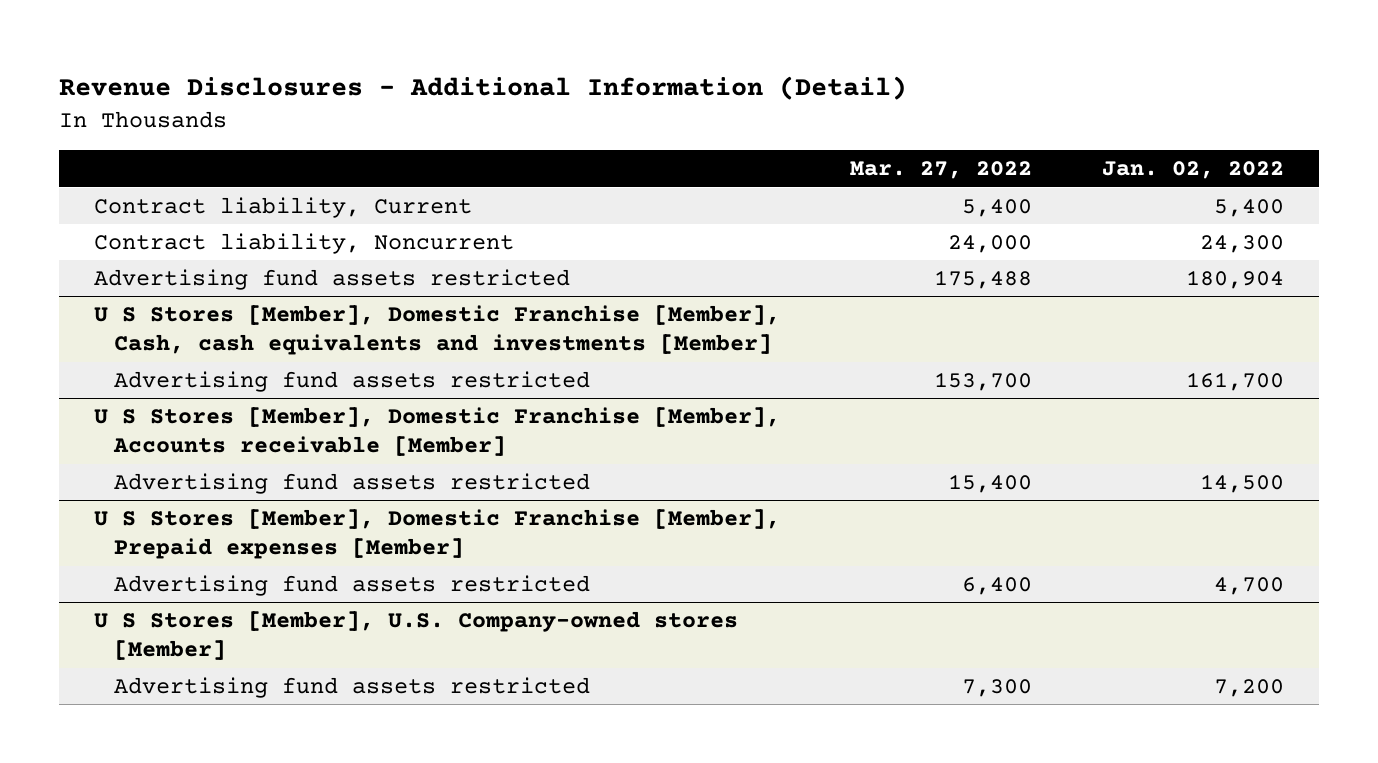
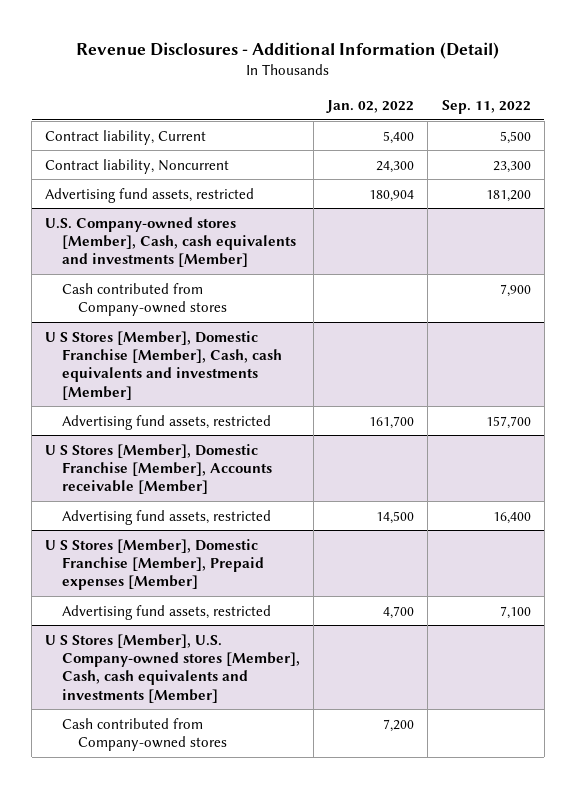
- | Mar. 27, 2022 | Jan. 02, 2022
+ | Jan. 02, 2022 | Sep. 11, 2022
- Advertising fund assets restricted | 175,488 | 180,904
+ Advertising fund assets, restricted | 180,904 | 181,200
+ U.S. Company-owned stores [Member], Cash, cash equivalents and investments [Member]
+ Cash contributed from Company-owned stores | | 7,900
@ U S Stores [Member], Domestic Franchise [Member], Cash, cash equivalents and investments [Member]
- Advertising fund assets restricted | 153,700 | 161,700
+ Advertising fund assets, restricted | 161,700 | 157,700
@ U S Stores [Member], Domestic Franchise [Member], Accounts receivable [Member]
- Advertising fund assets restricted | 15,400 | 14,500
+ Advertising fund assets, restricted | 14,500 | 16,400
@ U S Stores [Member], Domestic Franchise [Member], Prepaid expenses [Member]
- Advertising fund assets restricted | 6,400 | 4,700
- U S Stores [Member], U.S. Company-owned stores [Member]
- Advertising fund assets restricted | 7,300 | 7,200
@ U S Stores [Member], Domestic Franchise [Member], Prepaid expenses [Member]
+ Advertising fund assets, restricted | 4,700 | 7,100
+ U S Stores [Member], U.S. Company-owned stores [Member], Cash, cash equivalents and investments [Member]
+ Cash contributed from Company-owned stores | 7,200 |

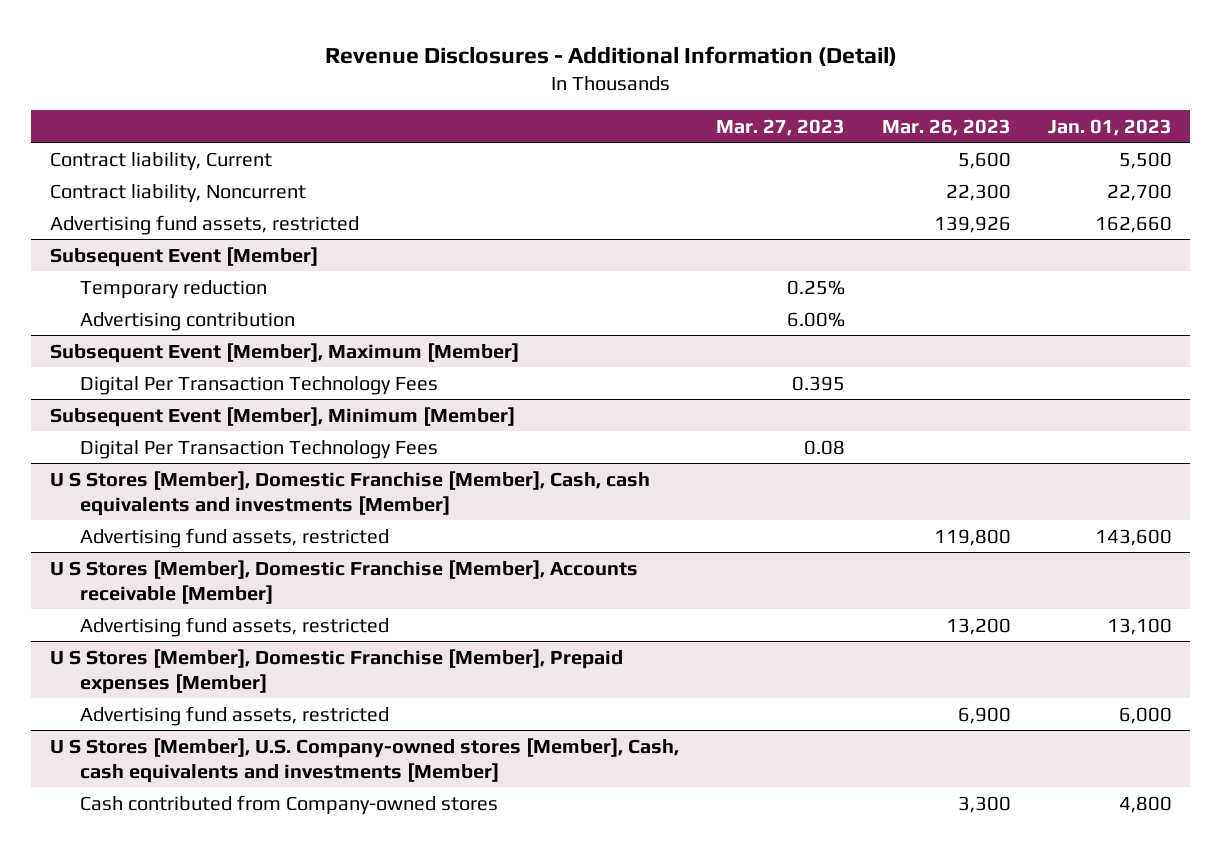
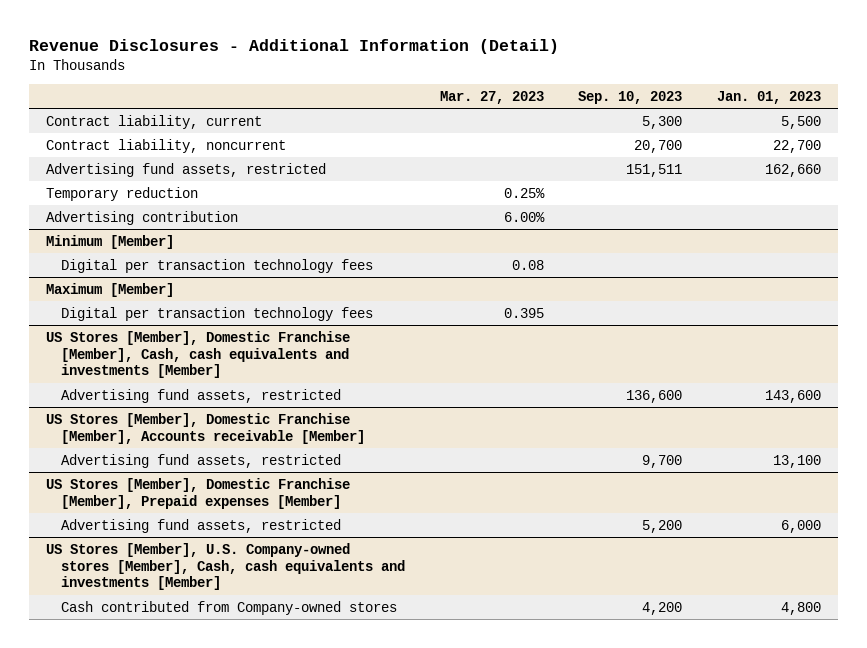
- | Mar. 27, 2023 | Mar. 26, 2023 | Jan. 01, 2023
+ | Mar. 27, 2023 | Sep. 10, 2023 | Jan. 01, 2023
- Contract liability, Current | | 5,600 | 5,500
- Contract liability, Noncurrent | | 22,300 | 22,700
+ Contract liability, current | | 5,300 | 5,500
+ Contract liability, noncurrent | | 20,700 | 22,700
- Subsequent Event [Member]
- Subsequent Event [Member], Maximum [Member]
- Digital Per Transaction Technology Fees | 0.395 | |
- Subsequent Event [Member], Minimum [Member]
- Digital Per Transaction Technology Fees | 0.08 | |
- U S Stores [Member], Domestic Franchise [Member], Cash, cash equivalents and investments [Member]
+ Minimum [Member]
+ Digital per transaction technology fees | 0.08 | |
+ Maximum [Member]
+ Digital per transaction technology fees | 0.395 | |
+ US Stores [Member], Domestic Franchise [Member], Cash, cash equivalents and investments [Member]
- U S Stores [Member], Domestic Franchise [Member], Accounts receivable [Member]
+ US Stores [Member], Domestic Franchise [Member], Accounts receivable [Member]
- U S Stores [Member], Domestic Franchise [Member], Prepaid expenses [Member]
+ US Stores [Member], Domestic Franchise [Member], Prepaid expenses [Member]
- U S Stores [Member], U.S. Company-owned stores [Member], Cash, cash equivalents and investments [Member]
+ US Stores [Member], U.S. Company-owned stores [Member], Cash, cash equivalents and investments [Member]

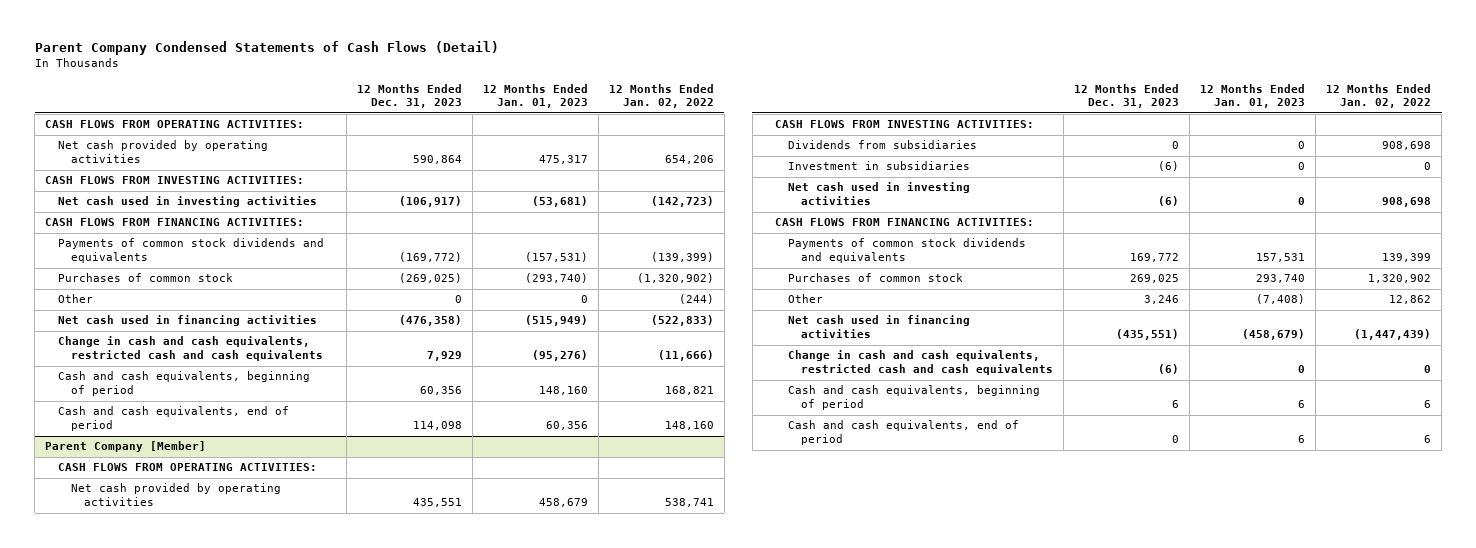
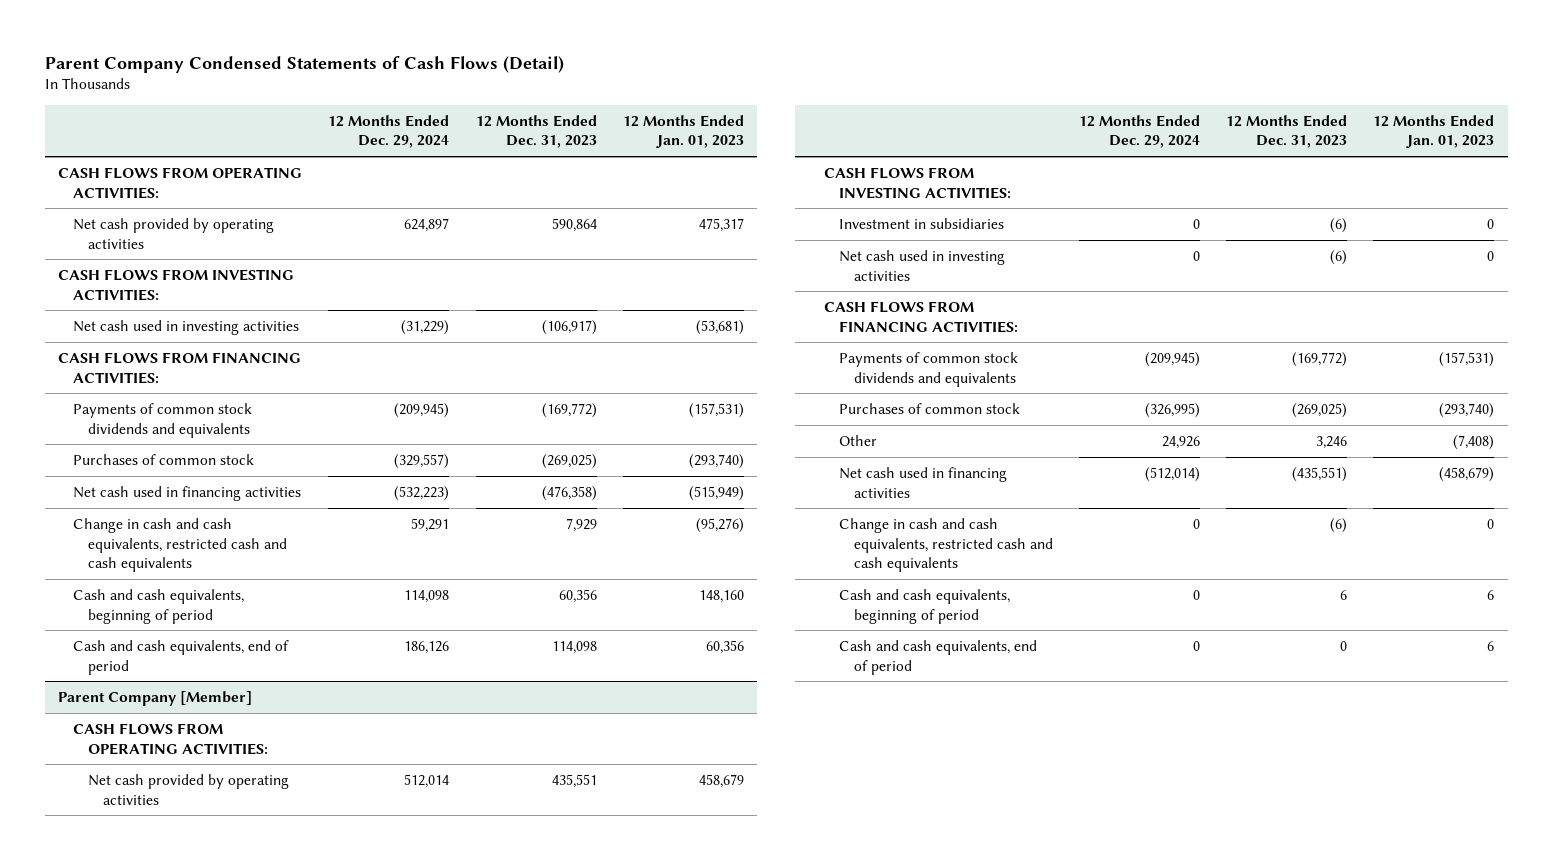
- | 12 Months Ended Dec. 31, 2023 | 12 Months Ended Jan. 01, 2023 | 12 Months Ended Jan. 02, 2022
+ | 12 Months Ended Dec. 29, 2024 | 12 Months Ended Dec. 31, 2023 | 12 Months Ended Jan. 01, 2023
- Other | 0 | 0 | (244)
@ Parent Company [Member]
- Dividends from subsidiaries | 0 | 0 | 908,698
- Payments of common stock dividends and equivalents | 169,772 | 157,531 | 139,399
- Purchases of common stock | 269,025 | 293,740 | 1,320,902
+ Payments of common stock dividends and equivalents | (209,945) | (169,772) | (157,531)
+ Purchases of common stock | (326,995) | (269,025) | (293,740)

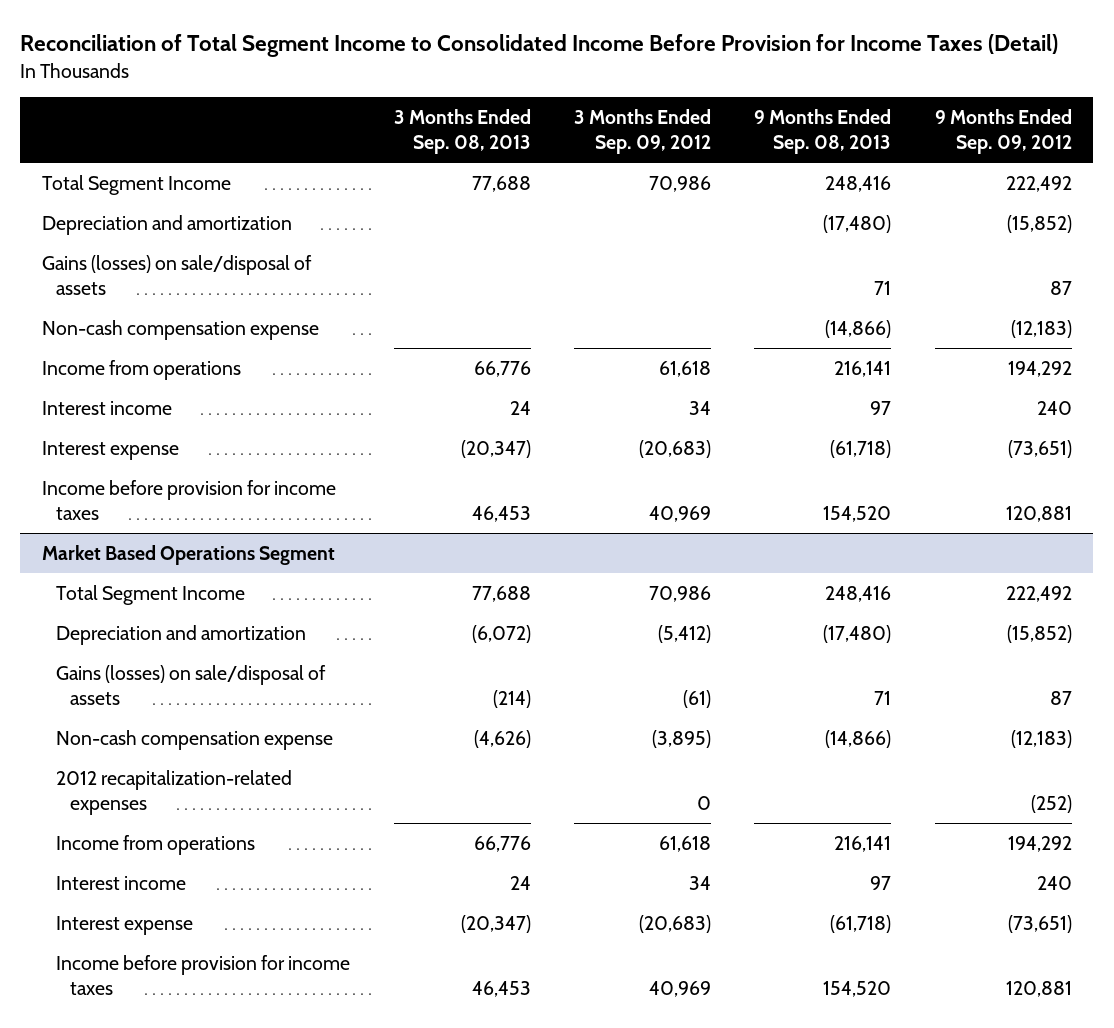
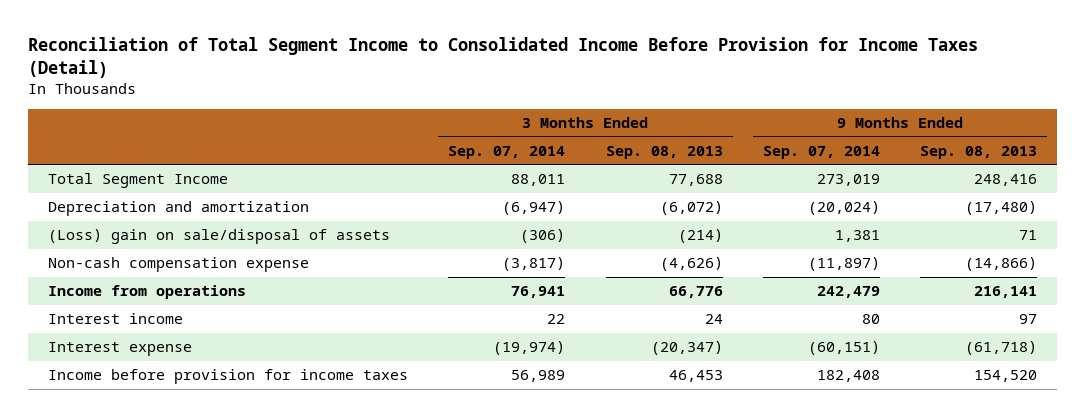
- | 3 Months Ended Sep. 08, 2013 | 3 Months Ended Sep. 09, 2012 | 9 Months Ended Sep. 08, 2013 | 9 Months Ended Sep. 09, 2012
+ | 3 Months Ended Sep. 07, 2014 | 3 Months Ended Sep. 08, 2013 | 9 Months Ended Sep. 07, 2014 | 9 Months Ended Sep. 08, 2013
- Depreciation and amortization | | | (17,480) | (15,852)
- Gains (losses) on sale/disposal of assets | | | 71 | 87
- Non-cash compensation expense | | | (14,866) | (12,183)
- Income from operations | 66,776 | 61,618 | 216,141 | 194,292
- Interest income | 24 | 34 | 97 | 240
- Interest expense | (20,347) | (20,683) | (61,718) | (73,651)
- Income before provision for income taxes | 46,453 | 40,969 | 154,520 | 120,881
- Market Based Operations Segment
- Total Segment Income | 77,688 | 70,986 | 248,416 | 222,492
- Gains (losses) on sale/disposal of assets | (214) | (61) | 71 | 87
+ (Loss) gain on sale/disposal of assets | (306) | (214) | 1,381 | 71
- 2012 recapitalization-related expenses | | 0 | | (252)

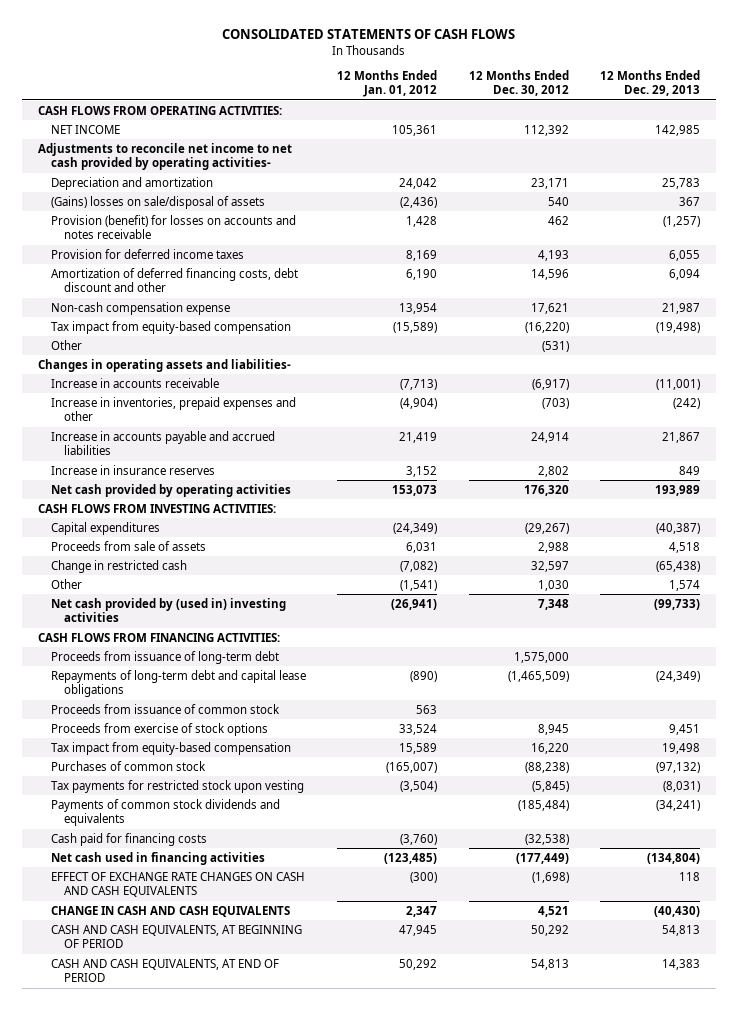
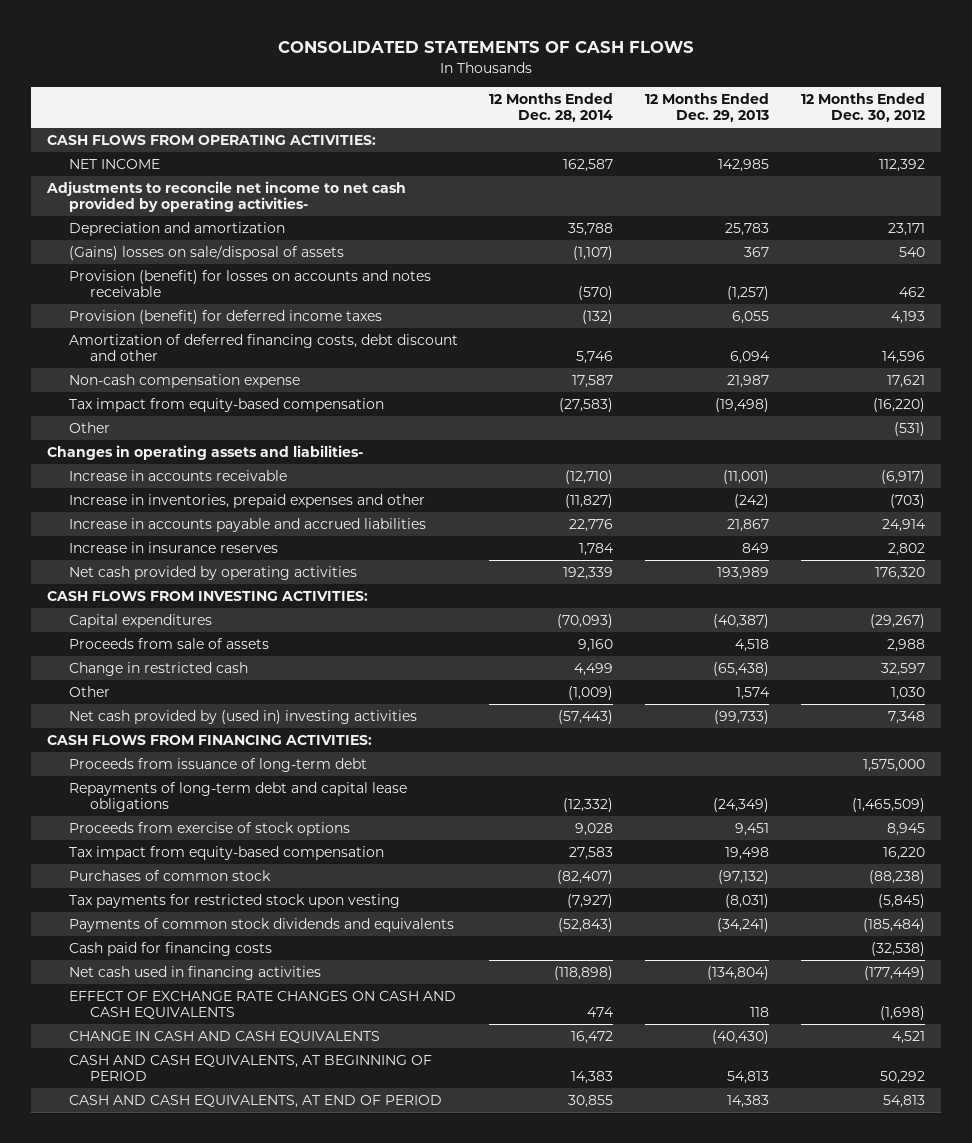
- | 12 Months Ended Jan. 01, 2012 | 12 Months Ended Dec. 30, 2012 | 12 Months Ended Dec. 29, 2013
+ | 12 Months Ended Dec. 28, 2014 | 12 Months Ended Dec. 29, 2013 | 12 Months Ended Dec. 30, 2012
- Provision for deferred income taxes | 8,169 | 4,193 | 6,055
+ Provision (benefit) for deferred income taxes | (132) | 6,055 | 4,193
- Proceeds from issuance of common stock | 563 | |

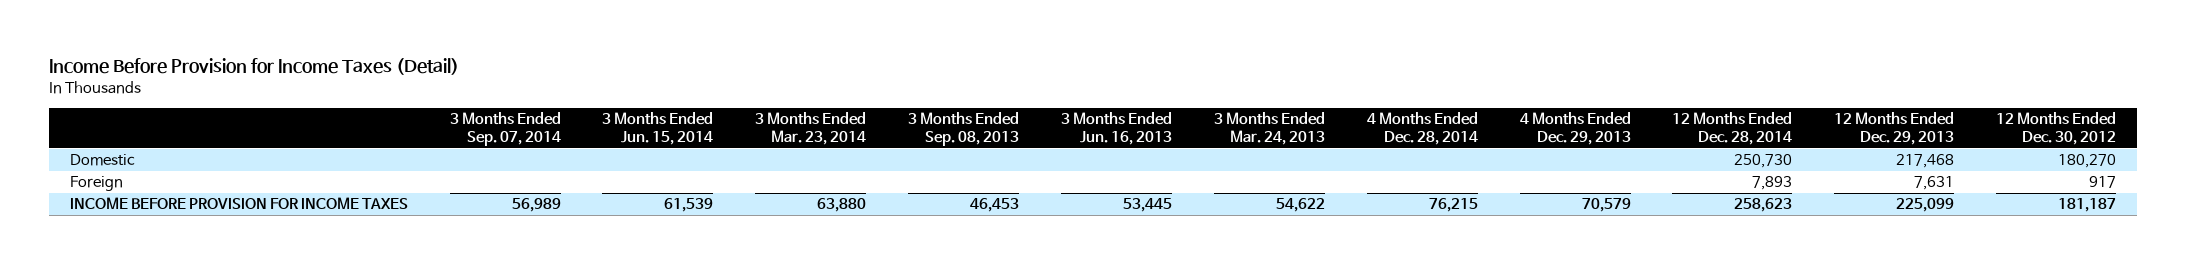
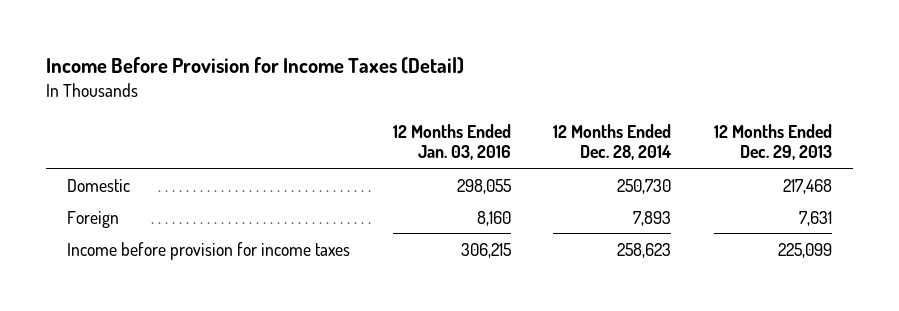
- | 3 Months Ended Sep. 07, 2014 | 3 Months Ended Jun. 15, 2014 | 3 Months Ended Mar. 23, 2014 | 3 Months Ended Sep. 08, 2013 | 3 Months Ended Jun. 16, 2013 | 3 Months Ended Mar. 24, 2013 | 4 Months Ended Dec. 28, 2014 | 4 Months Ended Dec. 29, 2013 | 12 Months Ended Dec. 28, 2014 | 12 Months Ended Dec. 29, 2013 | 12 Months Ended Dec. 30, 2012
+ | 12 Months Ended Jan. 03, 2016 | 12 Months Ended Dec. 28, 2014 | 12 Months Ended Dec. 29, 2013
- INCOME BEFORE PROVISION FOR INCOME TAXES | 56,989 | 61,539 | 63,880 | 46,453 | 53,445 | 54,622 | 76,215 | 70,579 | 258,623 | 225,099 | 181,187
+ Income before provision for income taxes | 306,215 | 258,623 | 225,099

